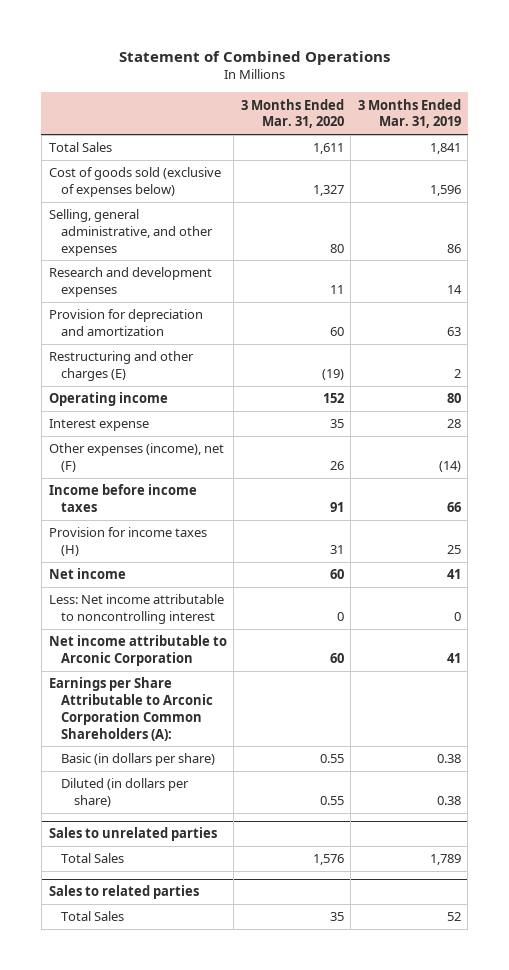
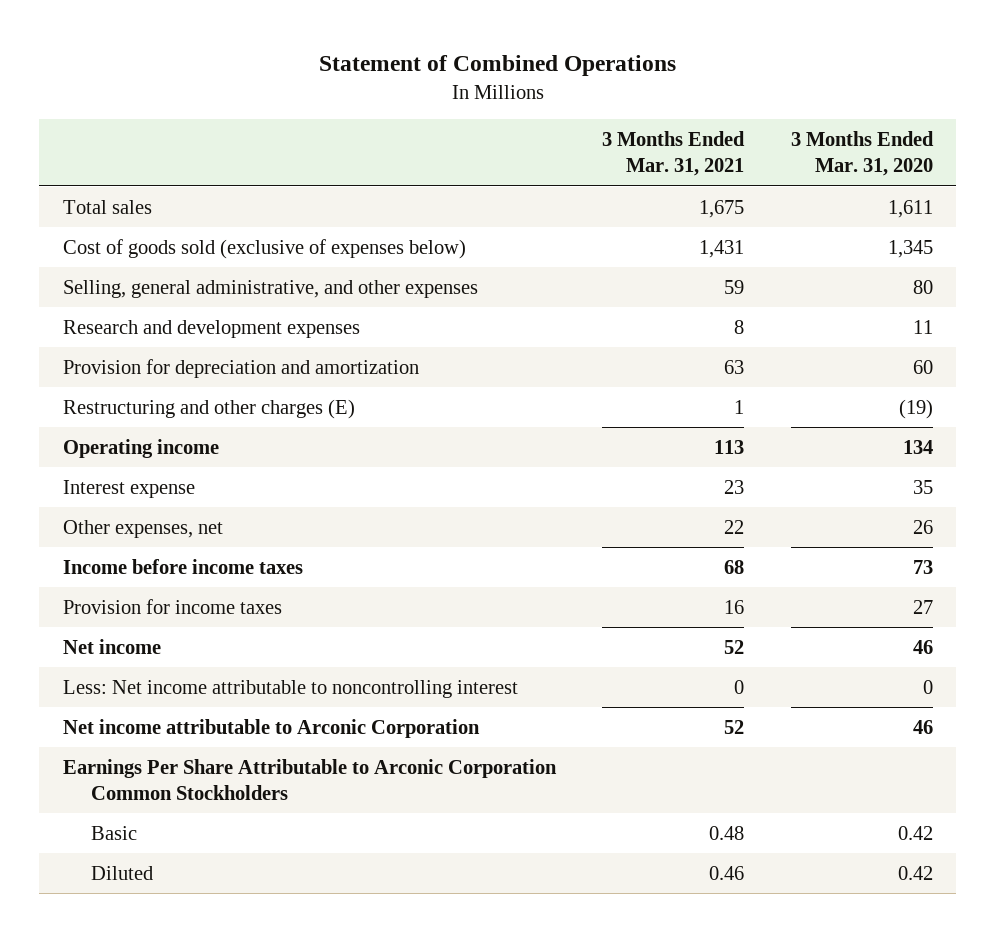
- | 3 Months Ended Mar. 31, 2020 | 3 Months Ended Mar. 31, 2019
+ | 3 Months Ended Mar. 31, 2021 | 3 Months Ended Mar. 31, 2020
- Total Sales | 1,611 | 1,841
- Cost of goods sold (exclusive of expenses below) | 1,327 | 1,596
+ Total sales | 1,675 | 1,611
+ Cost of goods sold (exclusive of expenses below) | 1,431 | 1,345
- Operating income | 152 | 80
+ Operating income | 113 | 134
- Other expenses (income), net (F) | 26 | (14)
- Income before income taxes | 91 | 66
- Provision for income taxes (H) | 31 | 25
- Net income | 60 | 41
+ Other expenses, net | 22 | 26
+ Income before income taxes | 68 | 73
+ Provision for income taxes | 16 | 27
+ Net income | 52 | 46
- Net income attributable to Arconic Corporation | 60 | 41
- Earnings per Share Attributable to Arconic Corporation Common Shareholders (A):
- Basic (in dollars per share) | 0.55 | 0.38
- Diluted (in dollars per share) | 0.55 | 0.38
- Sales to unrelated parties
- Total Sales | 1,576 | 1,789
- Sales to related parties
- Total Sales | 35 | 52
+ Net income attributable to Arconic Corporation | 52 | 46
+ Earnings Per Share Attributable to Arconic Corporation Common Stockholders
+ Basic | 0.48 | 0.42
+ Diluted | 0.46 | 0.42

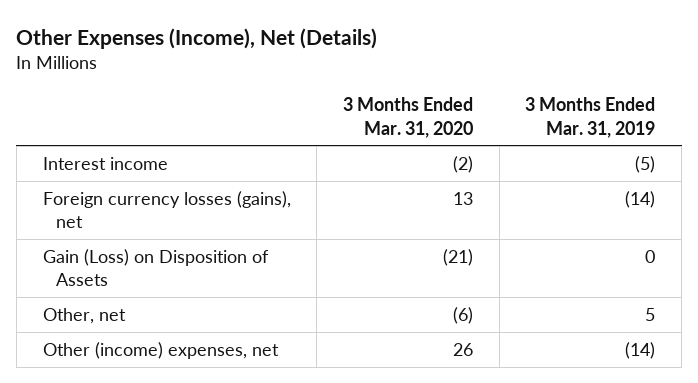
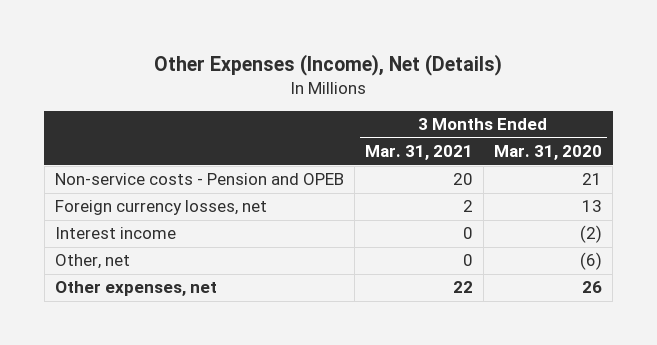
- | 3 Months Ended Mar. 31, 2020 | 3 Months Ended Mar. 31, 2019
+ | 3 Months Ended Mar. 31, 2021 | 3 Months Ended Mar. 31, 2020
+ Non-service costs - Pension and OPEB | 20 | 21
+ Foreign currency losses, net | 2 | 13
- Foreign currency losses (gains), net | 13 | (14)
- Gain (Loss) on Disposition of Assets | (21) | 0
- Other (income) expenses, net | 26 | (14)
+ Other expenses, net | 22 | 26

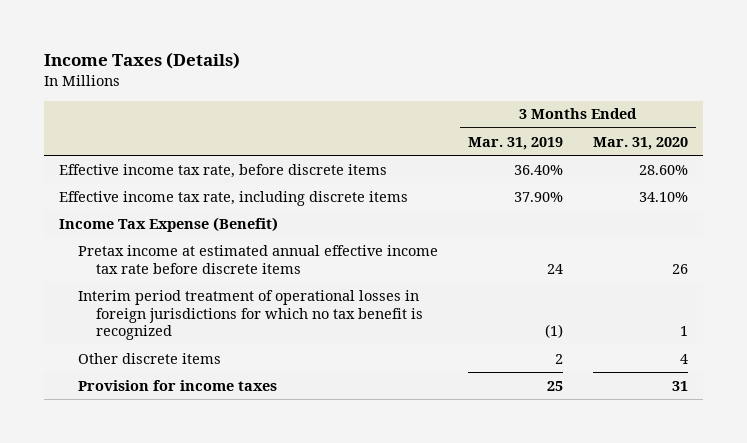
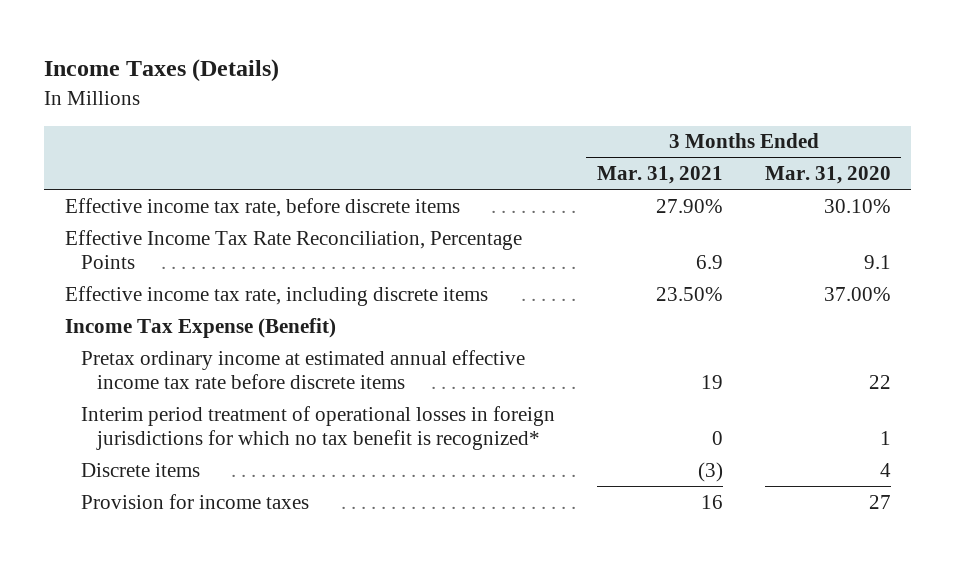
- | 3 Months Ended Mar. 31, 2019 | 3 Months Ended Mar. 31, 2020
+ | 3 Months Ended Mar. 31, 2021 | 3 Months Ended Mar. 31, 2020
- Effective income tax rate, before discrete items | 36.40% | 28.60%
- Effective income tax rate, including discrete items | 37.90% | 34.10%
+ Effective income tax rate, before discrete items | 27.90% | 30.10%
+ Effective Income Tax Rate Reconciliation, Percentage Points | 6.9 | 9.1
+ Effective income tax rate, including discrete items | 23.50% | 37.00%
- Pretax income at estimated annual effective income tax rate before discrete items | 24 | 26
- Interim period treatment of operational losses in foreign jurisdictions for which no tax benefit is recognized | (1) | 1
- Other discrete items | 2 | 4
- Provision for income taxes | 25 | 31
+ Pretax ordinary income at estimated annual effective income tax rate before discrete items | 19 | 22
+ Interim period treatment of operational losses in foreign jurisdictions for which no tax benefit is recognized* | 0 | 1
+ Discrete items | (3) | 4
+ Provision for income taxes | 16 | 27

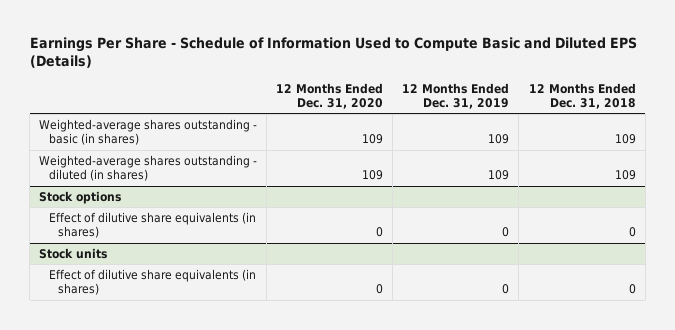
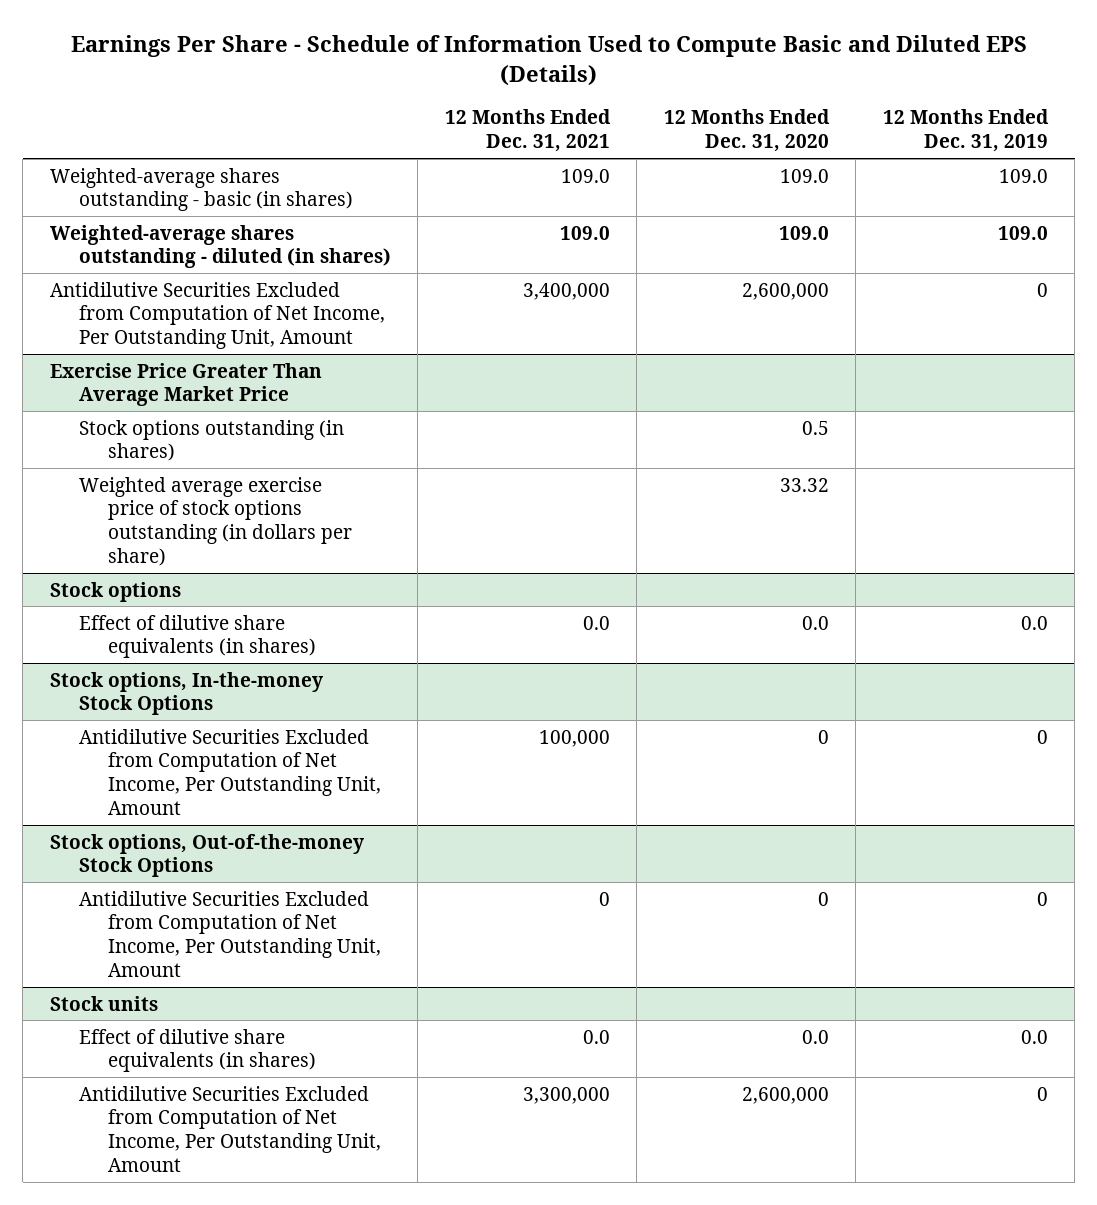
- | 12 Months Ended Dec. 31, 2020 | 12 Months Ended Dec. 31, 2019 | 12 Months Ended Dec. 31, 2018
+ | 12 Months Ended Dec. 31, 2021 | 12 Months Ended Dec. 31, 2020 | 12 Months Ended Dec. 31, 2019
- Weighted-average shares outstanding - basic (in shares) | 109 | 109 | 109
- Weighted-average shares outstanding - diluted (in shares) | 109 | 109 | 109
+ Weighted-average shares outstanding - basic (in shares) | 109.0 | 109.0 | 109.0
+ Weighted-average shares outstanding - diluted (in shares) | 109.0 | 109.0 | 109.0
+ Antidilutive Securities Excluded from Computation of Net Income, Per Outstanding Unit, Amount | 3,400,000 | 2,600,000 | 0
+ Exercise Price Greater Than Average Market Price
+ Stock options outstanding (in shares) | | 0.5 |
+ Weighted average exercise price of stock options outstanding (in dollars per share) | | 33.32 |
@ Stock options
- Effect of dilutive share equivalents (in shares) | 0 | 0 | 0
+ Effect of dilutive share equivalents (in shares) | 0.0 | 0.0 | 0.0
+ Stock options, In-the-money Stock Options
+ Antidilutive Securities Excluded from Computation of Net Income, Per Outstanding Unit, Amount | 100,000 | 0 | 0
+ Stock options, Out-of-the-money Stock Options
+ Antidilutive Securities Excluded from Computation of Net Income, Per Outstanding Unit, Amount | 0 | 0 | 0
@ Stock units
- Effect of dilutive share equivalents (in shares) | 0 | 0 | 0
+ Effect of dilutive share equivalents (in shares) | 0.0 | 0.0 | 0.0
+ Antidilutive Securities Excluded from Computation of Net Income, Per Outstanding Unit, Amount | 3,300,000 | 2,600,000 | 0

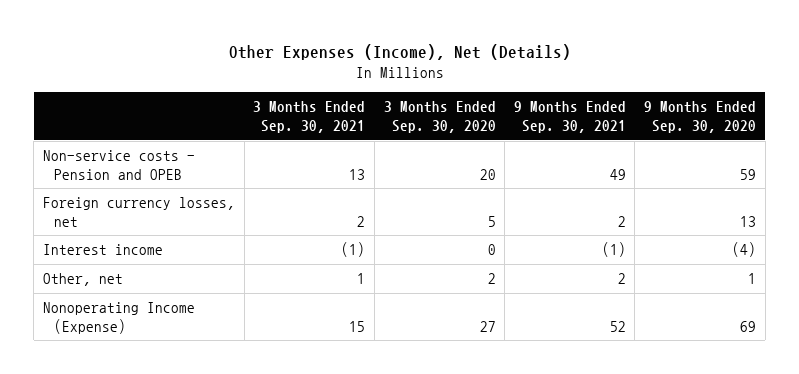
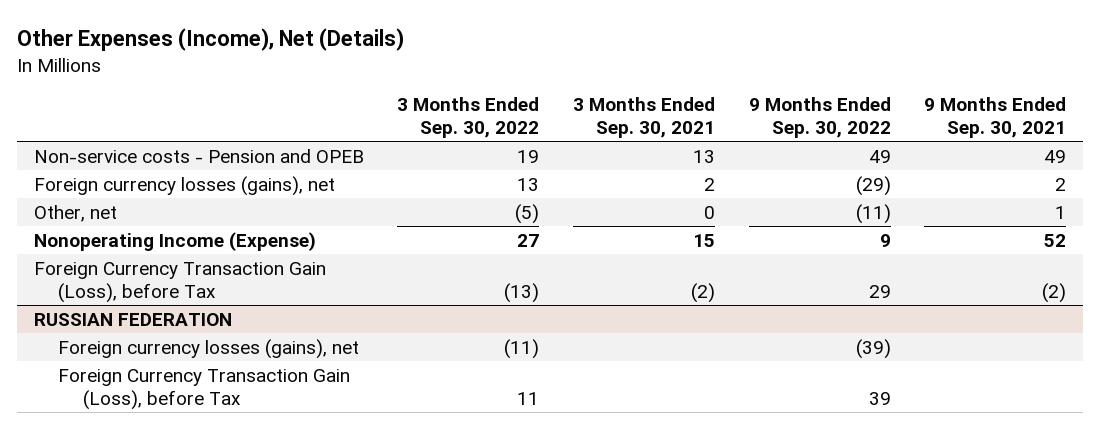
- | 3 Months Ended Sep. 30, 2021 | 3 Months Ended Sep. 30, 2020 | 9 Months Ended Sep. 30, 2021 | 9 Months Ended Sep. 30, 2020
+ | 3 Months Ended Sep. 30, 2022 | 3 Months Ended Sep. 30, 2021 | 9 Months Ended Sep. 30, 2022 | 9 Months Ended Sep. 30, 2021
- Foreign currency losses, net | 2 | 5 | 2 | 13
- Interest income | (1) | 0 | (1) | (4)
- Other, net | 1 | 2 | 2 | 1
+ Foreign currency losses (gains), net | 13 | 2 | (29) | 2
+ Other, net | (5) | 0 | (11) | 1
+ Foreign Currency Transaction Gain (Loss), before Tax | (13) | (2) | 29 | (2)
+ RUSSIAN FEDERATION
+ Foreign currency losses (gains), net | (11) | | (39) |
+ Foreign Currency Transaction Gain (Loss), before Tax | 11 | | 39 |

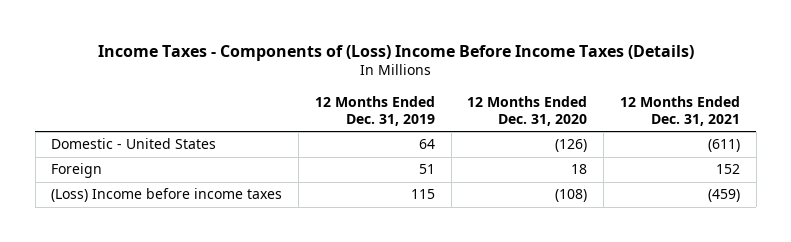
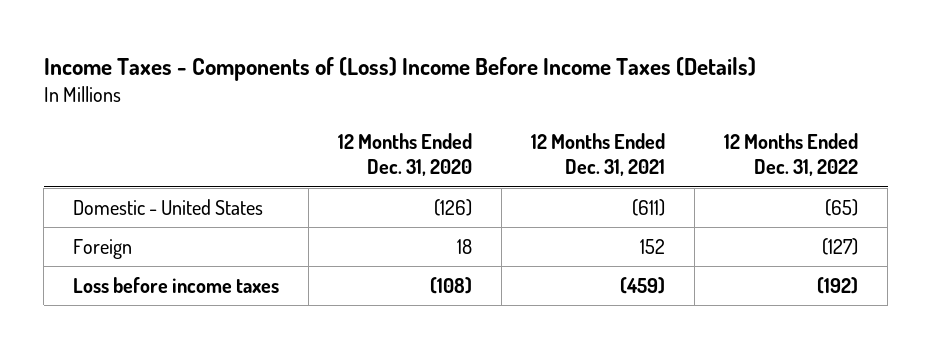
- | 12 Months Ended Dec. 31, 2019 | 12 Months Ended Dec. 31, 2020 | 12 Months Ended Dec. 31, 2021
+ | 12 Months Ended Dec. 31, 2020 | 12 Months Ended Dec. 31, 2021 | 12 Months Ended Dec. 31, 2022
- (Loss) Income before income taxes | 115 | (108) | (459)
+ Loss before income taxes | (108) | (459) | (192)

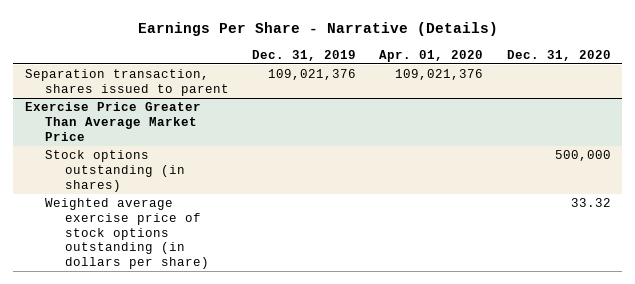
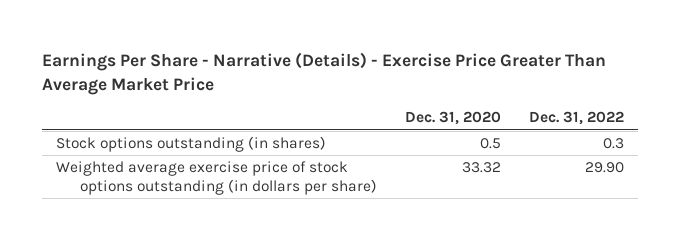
- Earnings Per Share - Narrative (Details)
+ Earnings Per Share - Narrative (Details) - Exercise Price Greater Than Average Market Price
- | Dec. 31, 2019 | Apr. 01, 2020 | Dec. 31, 2020
+ | Dec. 31, 2020 | Dec. 31, 2022
- Separation transaction, shares issued to parent | 109,021,376 | 109,021,376 |
- Exercise Price Greater Than Average Market Price
- Stock options outstanding (in shares) | | | 500,000
+ Stock options outstanding (in shares) | 0.5 | 0.3

